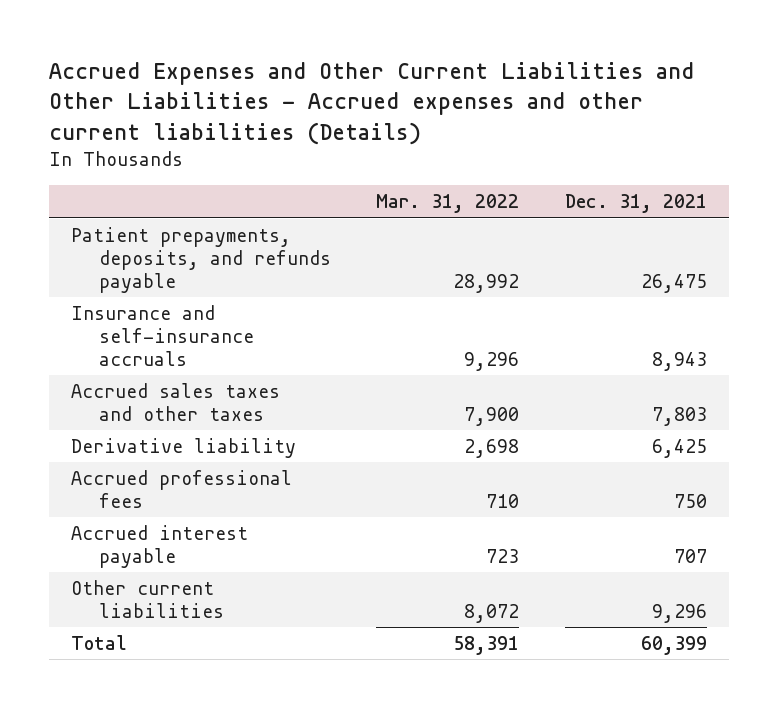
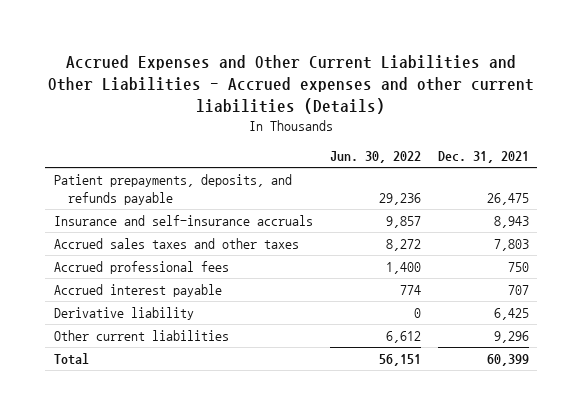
- | Mar. 31, 2022 | Dec. 31, 2021
+ | Jun. 30, 2022 | Dec. 31, 2021
moved down: Derivative liability | 0 | 6,425

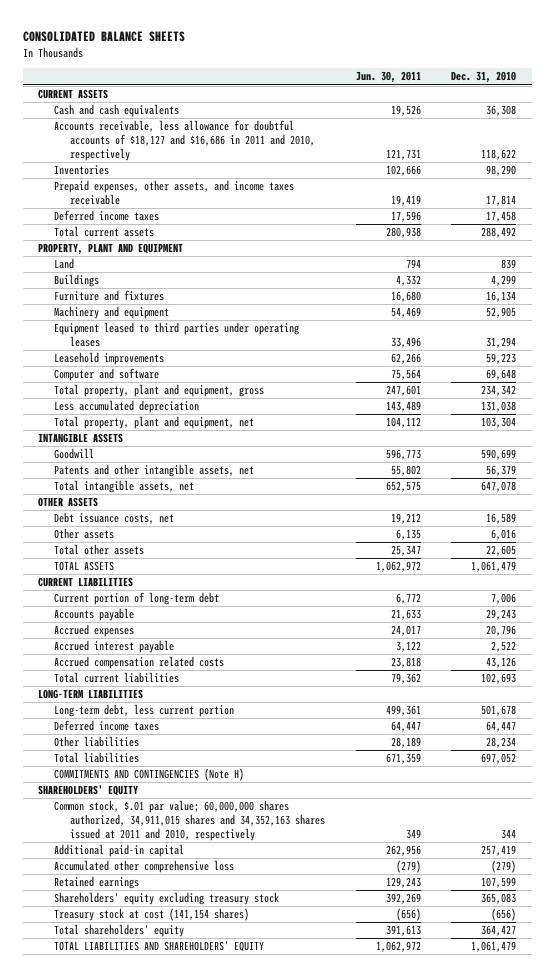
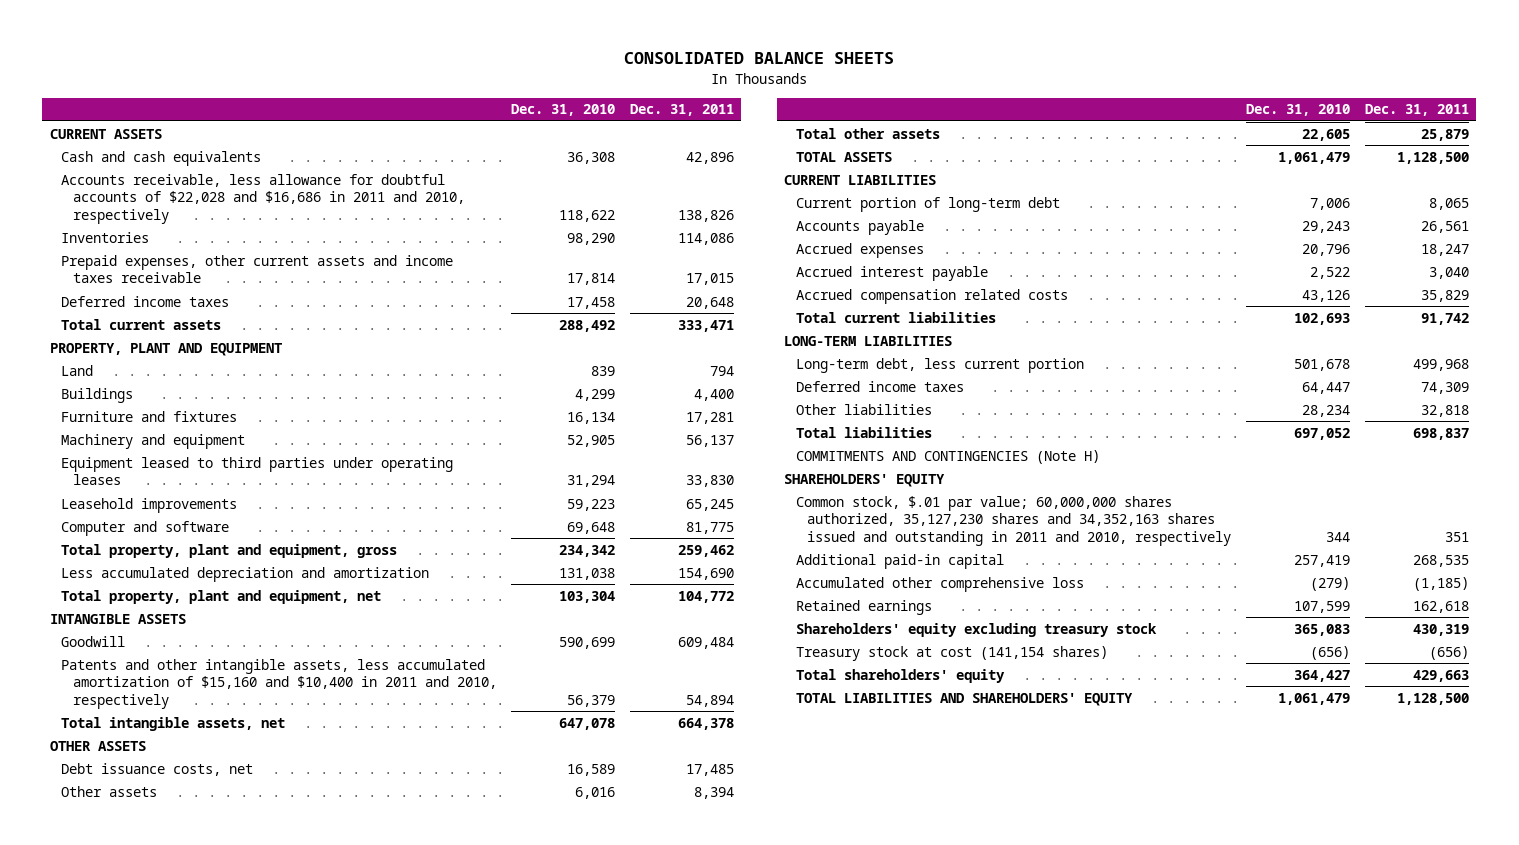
- | Jun. 30, 2011 | Dec. 31, 2010
+ | Dec. 31, 2010 | Dec. 31, 2011
- Accounts receivable, less allowance for doubtful accounts of $18,127 and $16,686 in 2011 and 2010, respectively | 121,731 | 118,622
+ Accounts receivable, less allowance for doubtful accounts of $22,028 and $16,686 in 2011 and 2010, respectively | 118,622 | 138,826
- Prepaid expenses, other assets, and income taxes receivable | 19,419 | 17,814
+ Prepaid expenses, other current assets and income taxes receivable | 17,814 | 17,015
- Less accumulated depreciation | 143,489 | 131,038
+ Less accumulated depreciation and amortization | 131,038 | 154,690
- Patents and other intangible assets, net | 55,802 | 56,379
+ Patents and other intangible assets, less accumulated amortization of $15,160 and $10,400 in 2011 and 2010, respectively | 56,379 | 54,894
- Common stock, $.01 par value; 60,000,000 shares authorized, 34,911,015 shares and 34,352,163 shares issued at 2011 and 2010, respectively | 349 | 344
+ Common stock, $.01 par value; 60,000,000 shares authorized, 35,127,230 shares and 34,352,163 shares issued and outstanding in 2011 and 2010, respectively | 344 | 351

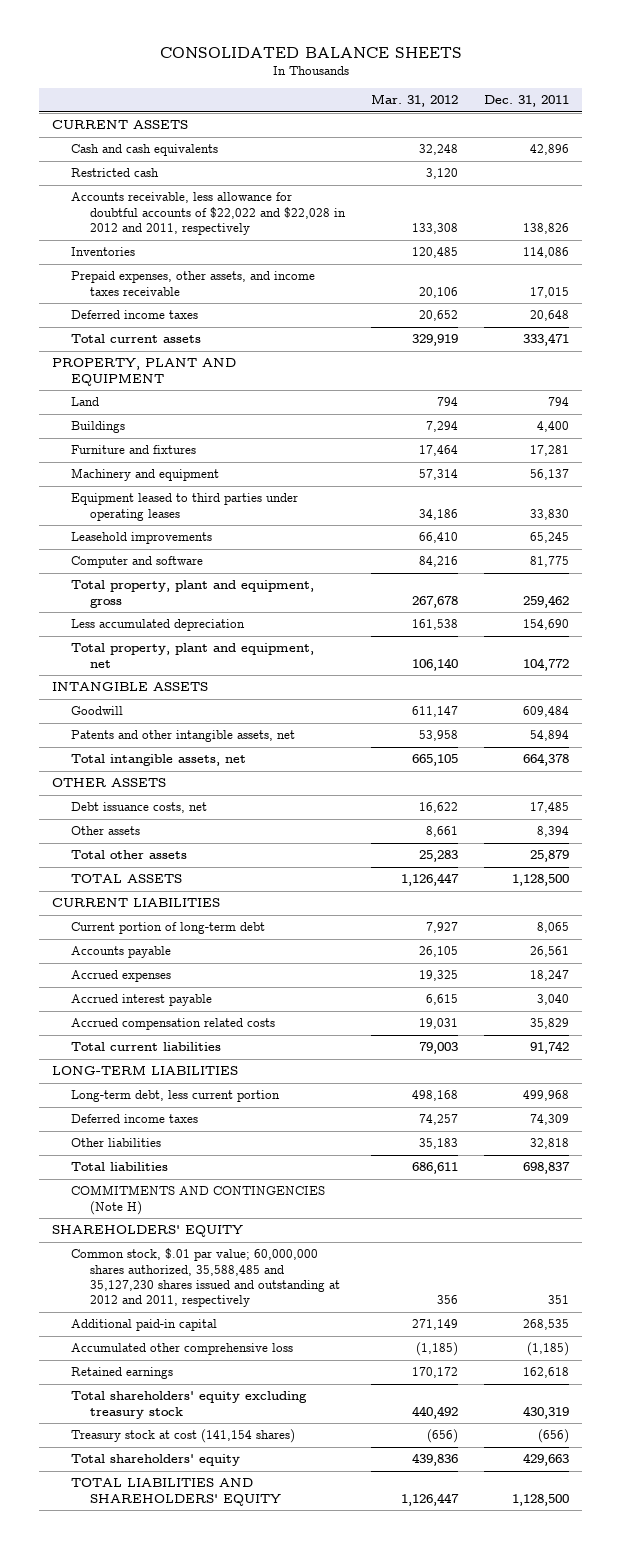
- | Dec. 31, 2010 | Dec. 31, 2011
+ | Mar. 31, 2012 | Dec. 31, 2011
- Accounts receivable, less allowance for doubtful accounts of $22,028 and $16,686 in 2011 and 2010, respectively | 118,622 | 138,826
+ Restricted cash | 3,120 |
+ Accounts receivable, less allowance for doubtful accounts of $22,022 and $22,028 in 2012 and 2011, respectively | 133,308 | 138,826
- Prepaid expenses, other current assets and income taxes receivable | 17,814 | 17,015
+ Prepaid expenses, other assets, and income taxes receivable | 20,106 | 17,015
- Less accumulated depreciation and amortization | 131,038 | 154,690
+ Less accumulated depreciation | 161,538 | 154,690
- Patents and other intangible assets, less accumulated amortization of $15,160 and $10,400 in 2011 and 2010, respectively | 56,379 | 54,894
+ Patents and other intangible assets, net | 53,958 | 54,894
- Common stock, $.01 par value; 60,000,000 shares authorized, 35,127,230 shares and 34,352,163 shares issued and outstanding in 2011 and 2010, respectively | 344 | 351
+ Common stock, $.01 par value; 60,000,000 shares authorized, 35,588,485 and 35,127,230 shares issued and outstanding at 2012 and 2011, respectively | 356 | 351
- Shareholders' equity excluding treasury stock | 365,083 | 430,319
+ Total shareholders' equity excluding treasury stock | 440,492 | 430,319

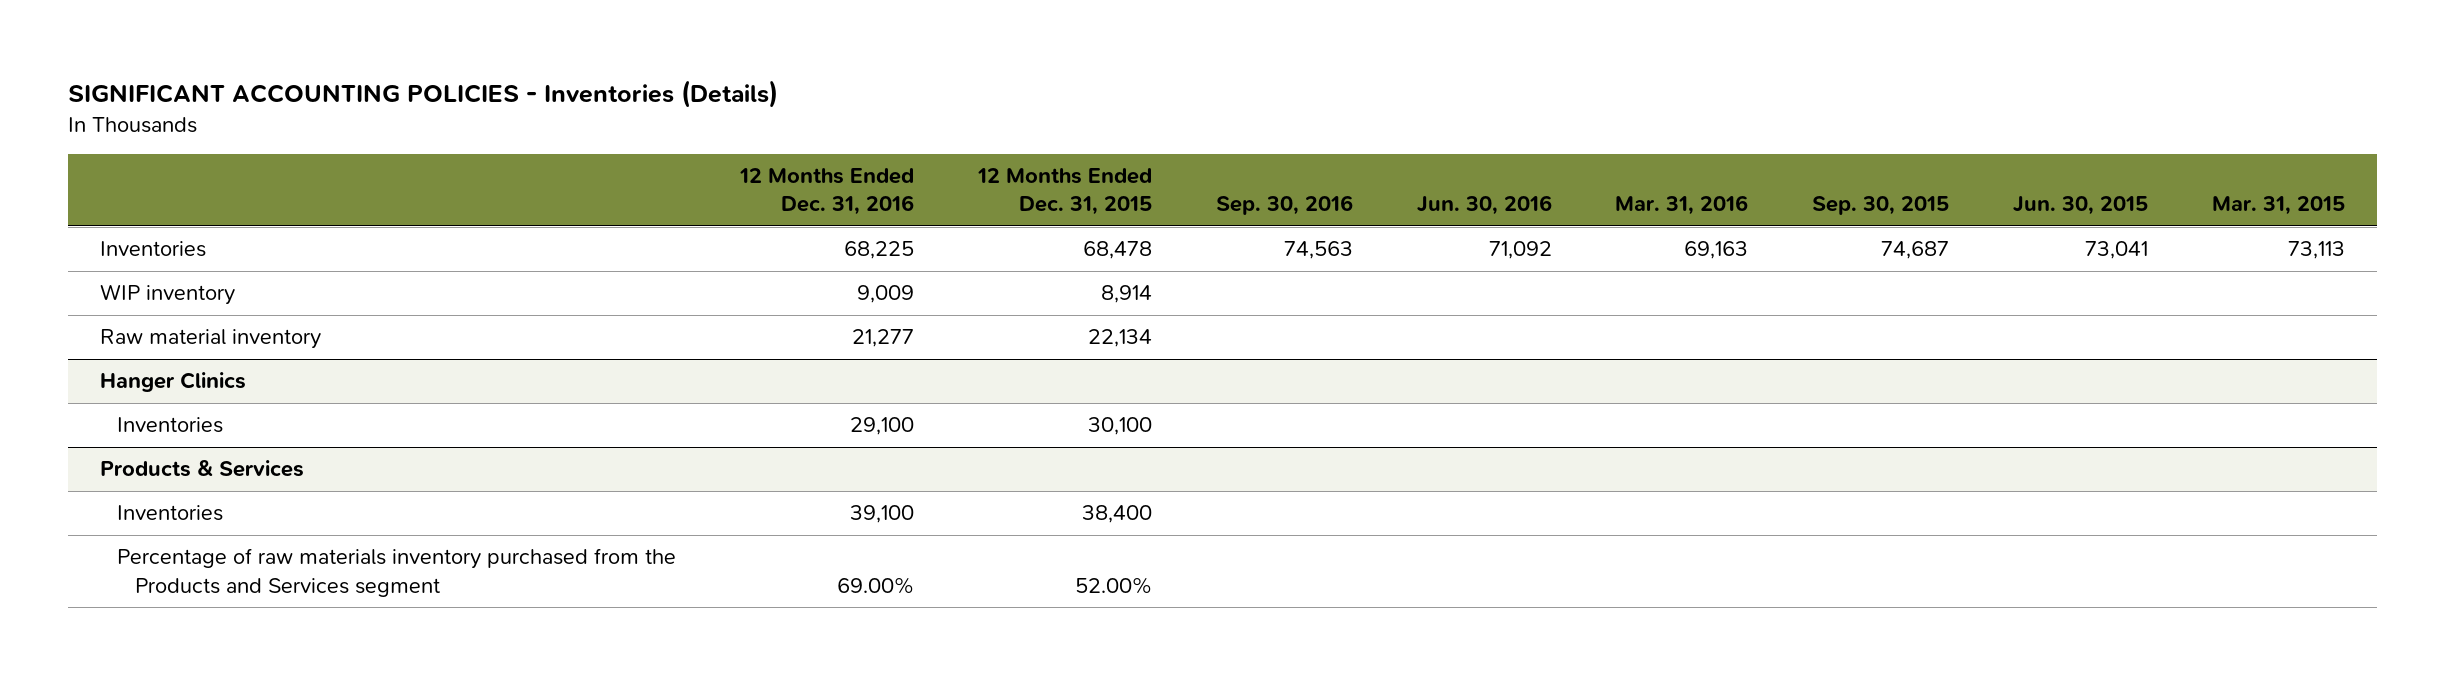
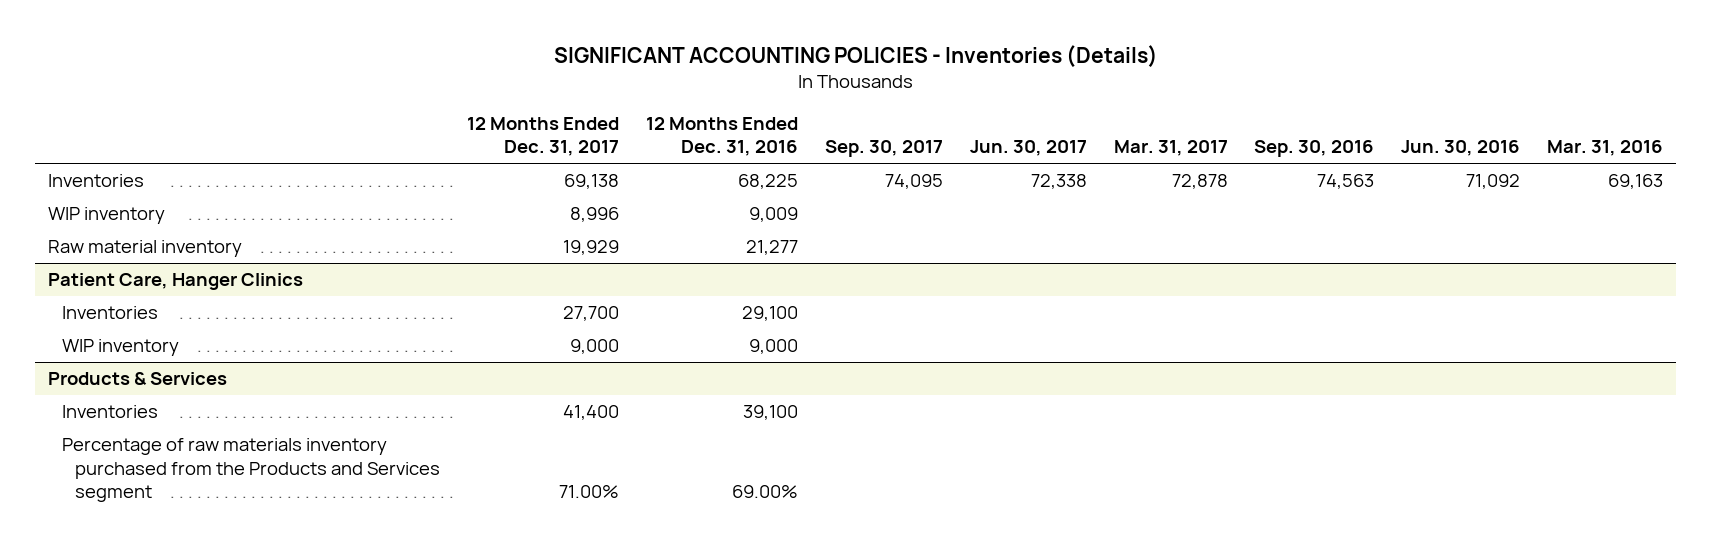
- | 12 Months Ended Dec. 31, 2016 | 12 Months Ended Dec. 31, 2015 | Sep. 30, 2016 | Jun. 30, 2016 | Mar. 31, 2016 | Sep. 30, 2015 | Jun. 30, 2015 | Mar. 31, 2015
+ | 12 Months Ended Dec. 31, 2017 | 12 Months Ended Dec. 31, 2016 | Sep. 30, 2017 | Jun. 30, 2017 | Mar. 31, 2017 | Sep. 30, 2016 | Jun. 30, 2016 | Mar. 31, 2016
- Hanger Clinics
+ Patient Care, Hanger Clinics
+ WIP inventory | 9,000 | 9,000 | | | | | |

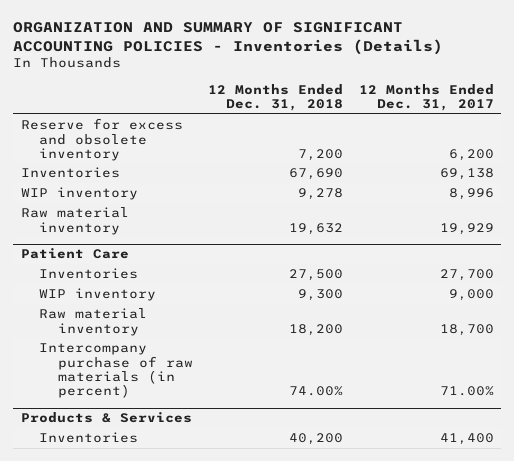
- SIGNIFICANT ACCOUNTING POLICIES - Inventories (Details)
+ ORGANIZATION AND SUMMARY OF SIGNIFICANT ACCOUNTING POLICIES - Inventories (Details)
- | 12 Months Ended Dec. 31, 2017 | 12 Months Ended Dec. 31, 2016 | Sep. 30, 2017 | Jun. 30, 2017 | Mar. 31, 2017 | Sep. 30, 2016 | Jun. 30, 2016 | Mar. 31, 2016
+ | 12 Months Ended Dec. 31, 2018 | 12 Months Ended Dec. 31, 2017
+ Reserve for excess and obsolete inventory | 7,200 | 6,200
- Patient Care, Hanger Clinics
+ Patient Care
+ Raw material inventory | 18,200 | 18,700
+ Intercompany purchase of raw materials (in percent) | 74.00% | 71.00%
@ Products & Services
- Percentage of raw materials inventory purchased from the Products and Services segment | 71.00% | 69.00% | | | | | |

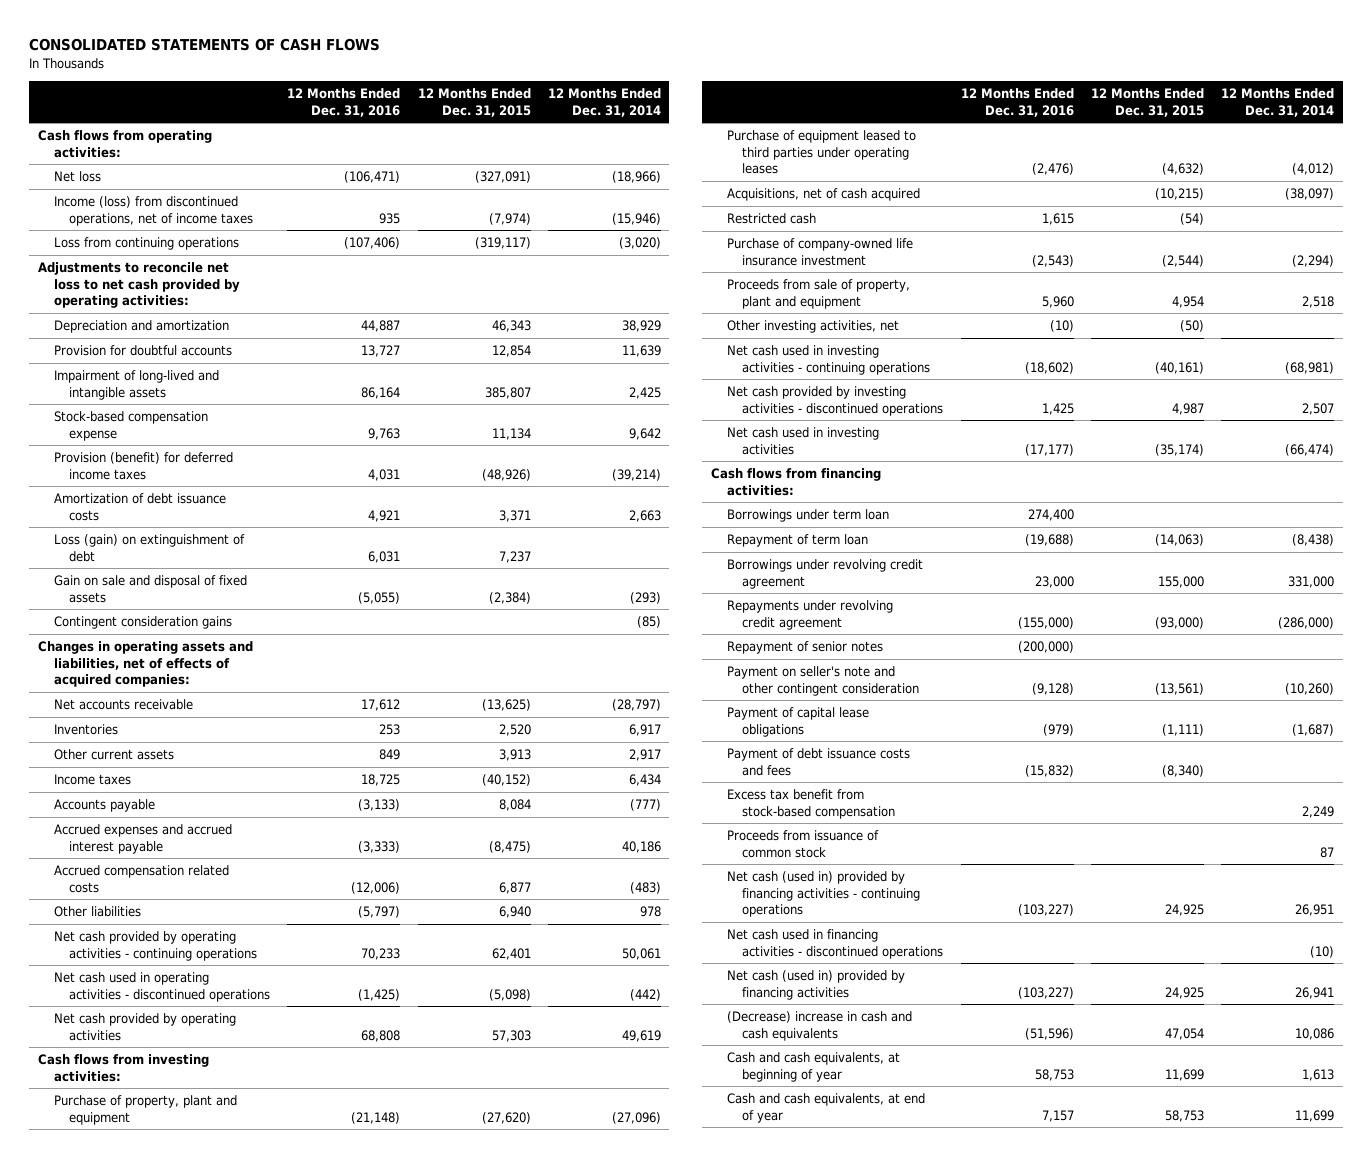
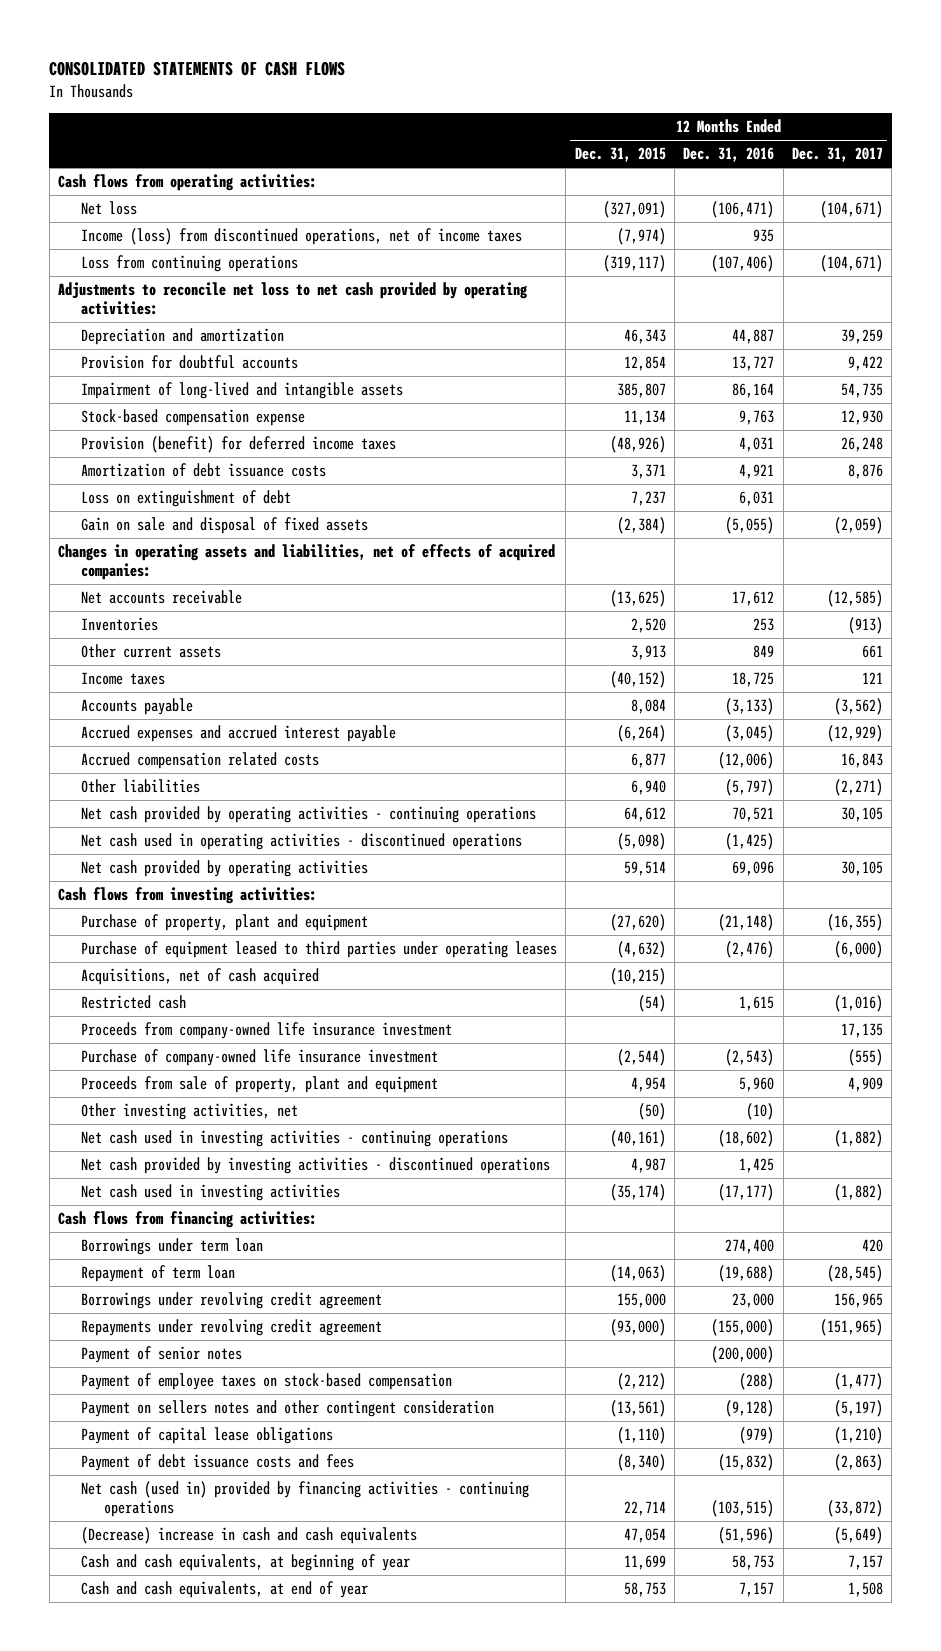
- | 12 Months Ended Dec. 31, 2016 | 12 Months Ended Dec. 31, 2015 | 12 Months Ended Dec. 31, 2014
+ | 12 Months Ended Dec. 31, 2015 | 12 Months Ended Dec. 31, 2016 | 12 Months Ended Dec. 31, 2017
- Loss (gain) on extinguishment of debt | 6,031 | 7,237 |
+ Loss on extinguishment of debt | 7,237 | 6,031 |
- Contingent consideration gains | | | (85)
- Accrued expenses and accrued interest payable | (3,333) | (8,475) | 40,186
+ Accrued expenses and accrued interest payable | (6,264) | (3,045) | (12,929)
- Net cash provided by operating activities - continuing operations | 70,233 | 62,401 | 50,061
+ Net cash provided by operating activities - continuing operations | 64,612 | 70,521 | 30,105
- Net cash provided by operating activities | 68,808 | 57,303 | 49,619
+ Net cash provided by operating activities | 59,514 | 69,096 | 30,105
+ Proceeds from company-owned life insurance investment | | | 17,135
- Repayment of senior notes | (200,000) | |
- Payment on seller's note and other contingent consideration | (9,128) | (13,561) | (10,260)
- Payment of capital lease obligations | (979) | (1,111) | (1,687)
+ Payment of senior notes | | (200,000) |
+ Payment of employee taxes on stock-based compensation | (2,212) | (288) | (1,477)
+ Payment on sellers notes and other contingent consideration | (13,561) | (9,128) | (5,197)
+ Payment of capital lease obligations | (1,110) | (979) | (1,210)
- Excess tax benefit from stock-based compensation | | | 2,249
- Proceeds from issuance of common stock | | | 87
- Net cash (used in) provided by financing activities - continuing operations | (103,227) | 24,925 | 26,951
- Net cash used in financing activities - discontinued operations | | | (10)
- Net cash (used in) provided by financing activities | (103,227) | 24,925 | 26,941
+ Net cash (used in) provided by financing activities - continuing operations | 22,714 | (103,515) | (33,872)

